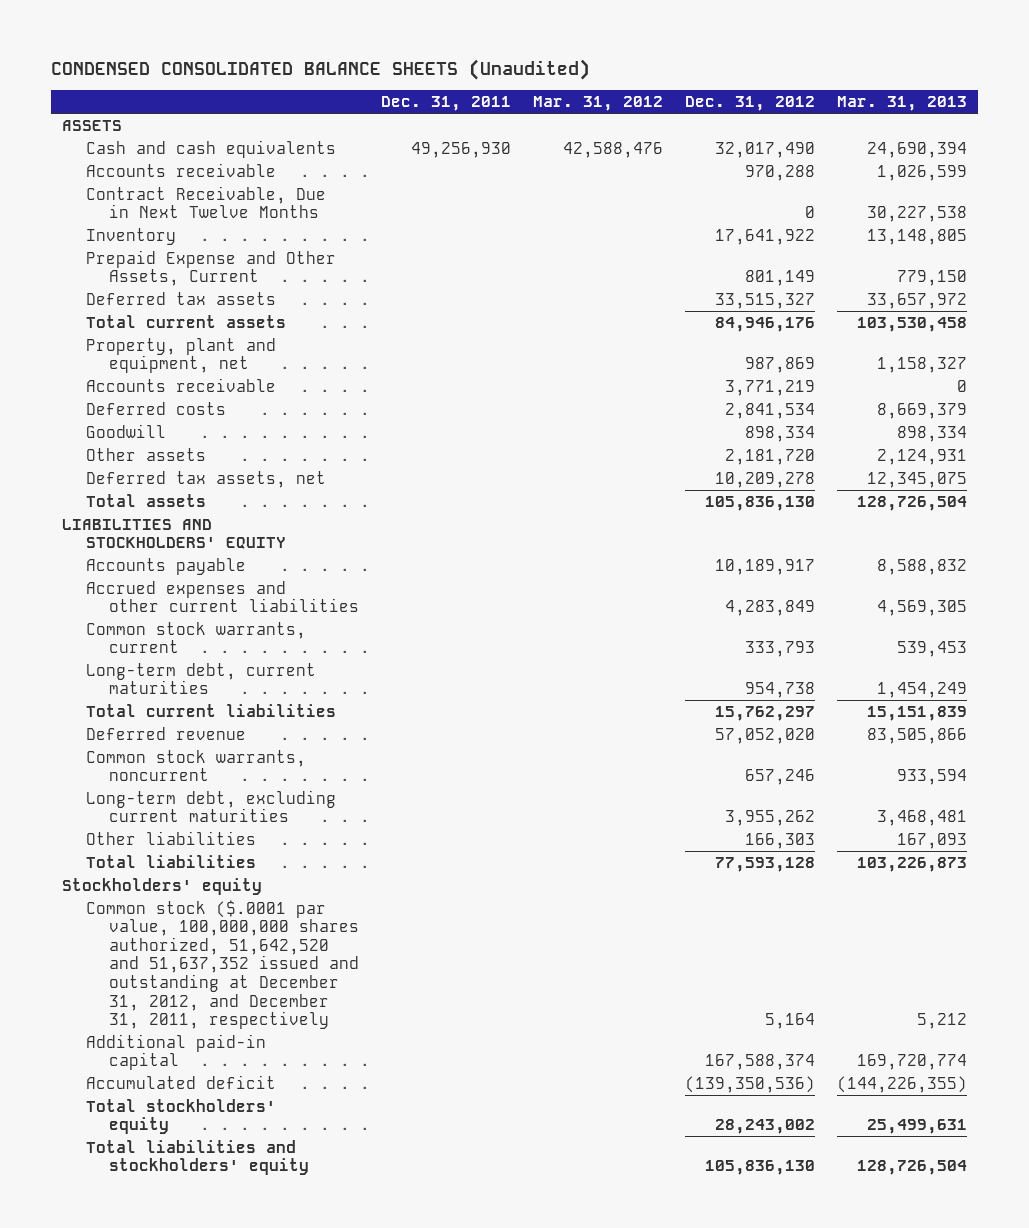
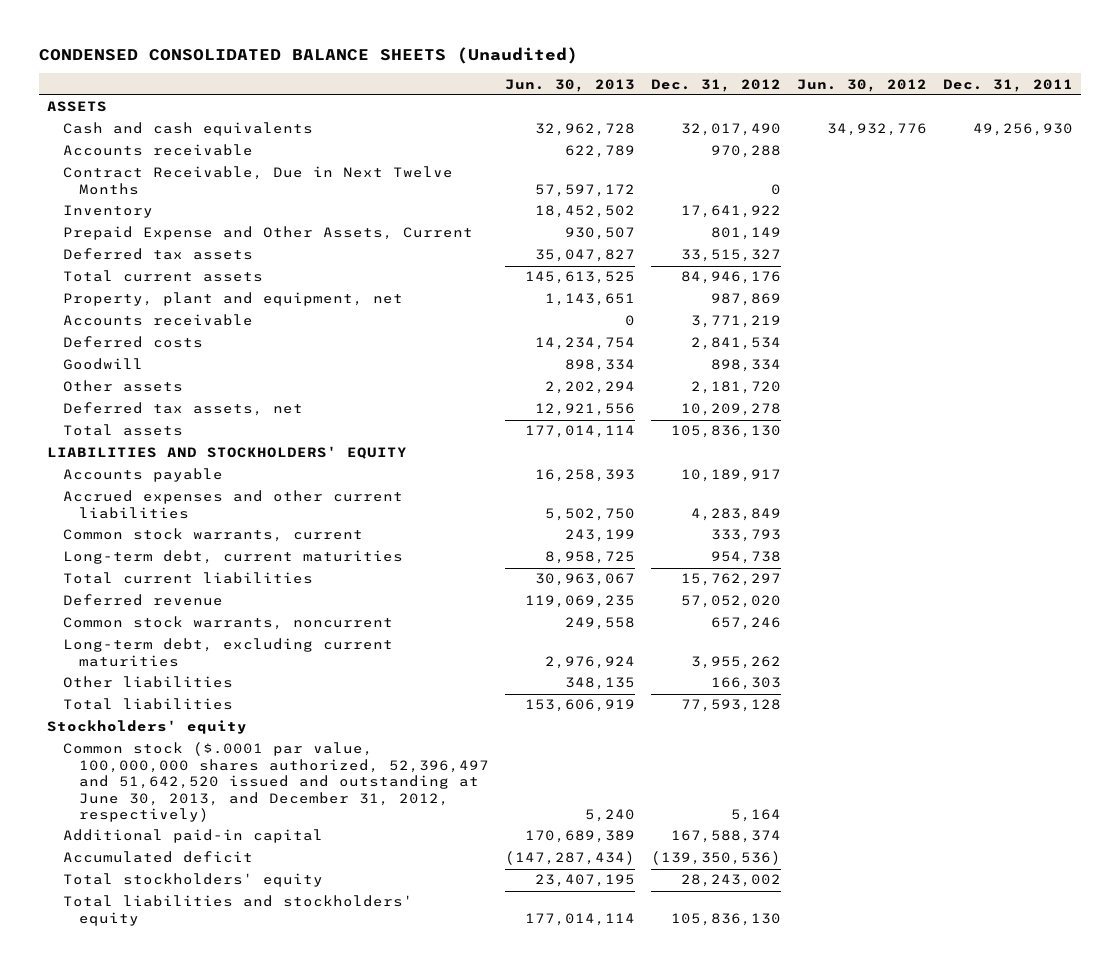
- | Dec. 31, 2011 | Mar. 31, 2012 | Dec. 31, 2012 | Mar. 31, 2013
+ | Jun. 30, 2013 | Dec. 31, 2012 | Jun. 30, 2012 | Dec. 31, 2011
- Common stock ($.0001 par value, 100,000,000 shares authorized, 51,642,520 and 51,637,352 issued and outstanding at December 31, 2012, and December 31, 2011, respectively | | | 5,164 | 5,212
+ Common stock ($.0001 par value, 100,000,000 shares authorized, 52,396,497 and 51,642,520 issued and outstanding at June 30, 2013, and December 31, 2012, respectively) | 5,240 | 5,164 | |

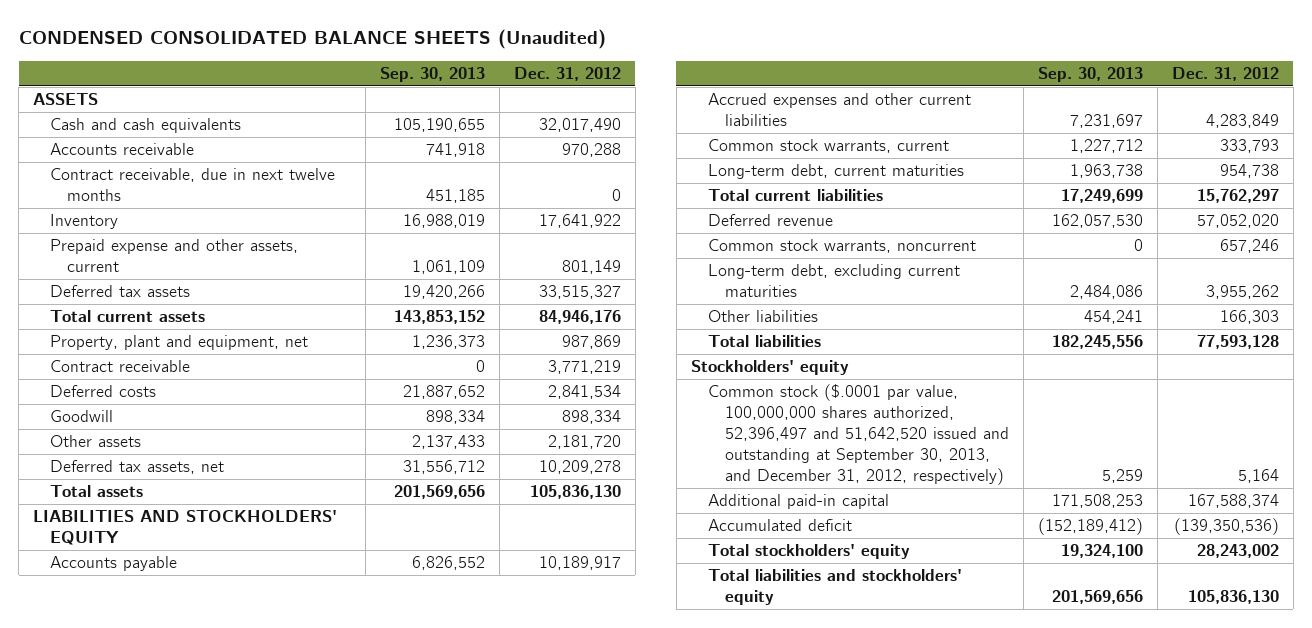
- | Jun. 30, 2013 | Dec. 31, 2012 | Jun. 30, 2012 | Dec. 31, 2011
+ | Sep. 30, 2013 | Dec. 31, 2012
- Contract Receivable, Due in Next Twelve Months | 57,597,172 | 0 | |
+ Contract receivable, due in next twelve months | 451,185 | 0
- Prepaid Expense and Other Assets, Current | 930,507 | 801,149 | |
+ Prepaid expense and other assets, current | 1,061,109 | 801,149
- Accounts receivable | 0 | 3,771,219 | |
+ Contract receivable | 0 | 3,771,219
- Common stock ($.0001 par value, 100,000,000 shares authorized, 52,396,497 and 51,642,520 issued and outstanding at June 30, 2013, and December 31, 2012, respectively) | 5,240 | 5,164 | |
+ Common stock ($.0001 par value, 100,000,000 shares authorized, 52,396,497 and 51,642,520 issued and outstanding at September 30, 2013, and December 31, 2012, respectively) | 5,259 | 5,164

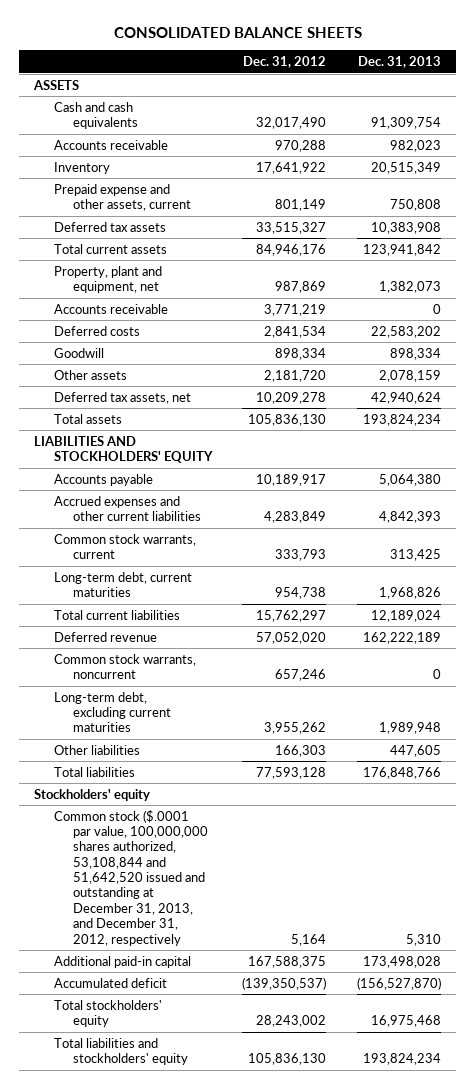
- CONDENSED CONSOLIDATED BALANCE SHEETS (Unaudited)
+ CONSOLIDATED BALANCE SHEETS
- | Sep. 30, 2013 | Dec. 31, 2012
+ | Dec. 31, 2012 | Dec. 31, 2013
- Contract receivable, due in next twelve months | 451,185 | 0
- Contract receivable | 0 | 3,771,219
+ Accounts receivable | 3,771,219 | 0
- Common stock ($.0001 par value, 100,000,000 shares authorized, 52,396,497 and 51,642,520 issued and outstanding at September 30, 2013, and December 31, 2012, respectively) | 5,259 | 5,164
- Additional paid-in capital | 171,508,253 | 167,588,374
- Accumulated deficit | (152,189,412) | (139,350,536)
+ Common stock ($.0001 par value, 100,000,000 shares authorized, 53,108,844 and 51,642,520 issued and outstanding at December 31, 2013, and December 31, 2012, respectively | 5,164 | 5,310
+ Additional paid-in capital | 167,588,375 | 173,498,028
+ Accumulated deficit | (139,350,537) | (156,527,870)

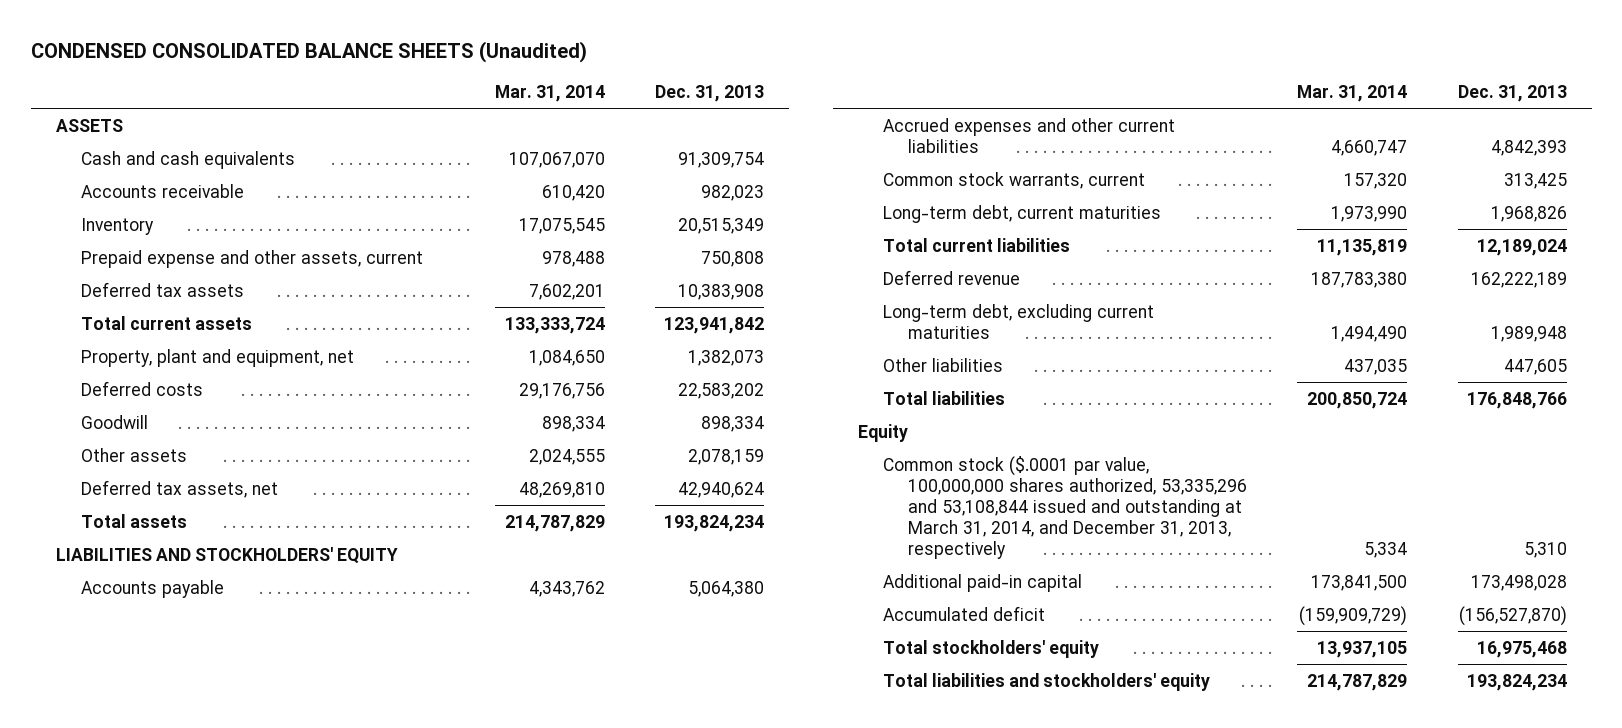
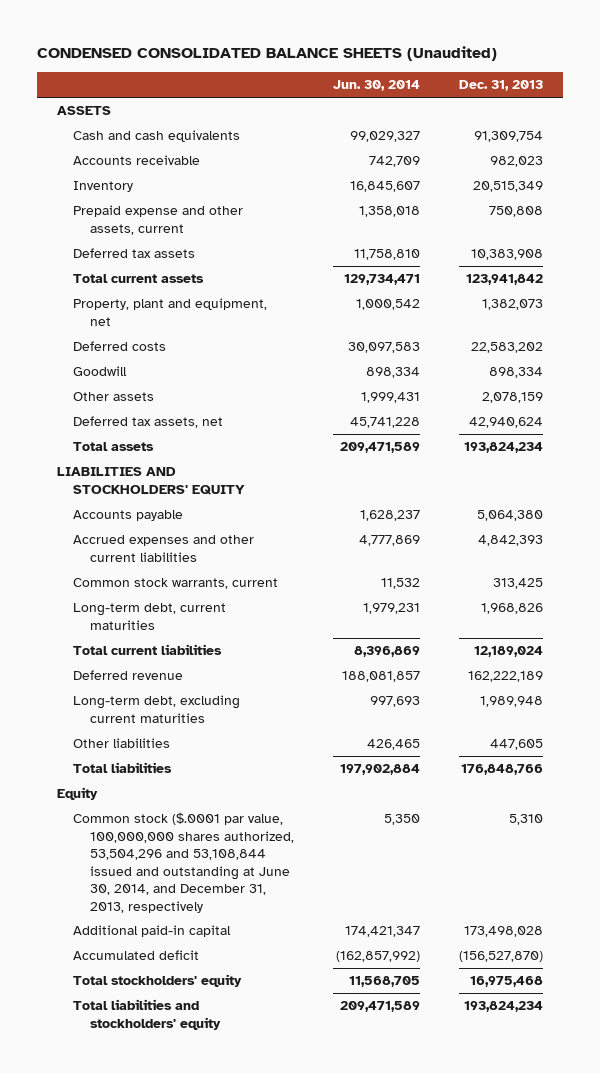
- | Mar. 31, 2014 | Dec. 31, 2013
+ | Jun. 30, 2014 | Dec. 31, 2013
- Common stock ($.0001 par value, 100,000,000 shares authorized, 53,335,296 and 53,108,844 issued and outstanding at March 31, 2014, and December 31, 2013, respectively | 5,334 | 5,310
+ Common stock ($.0001 par value, 100,000,000 shares authorized, 53,504,296 and 53,108,844 issued and outstanding at June 30, 2014, and December 31, 2013, respectively | 5,350 | 5,310

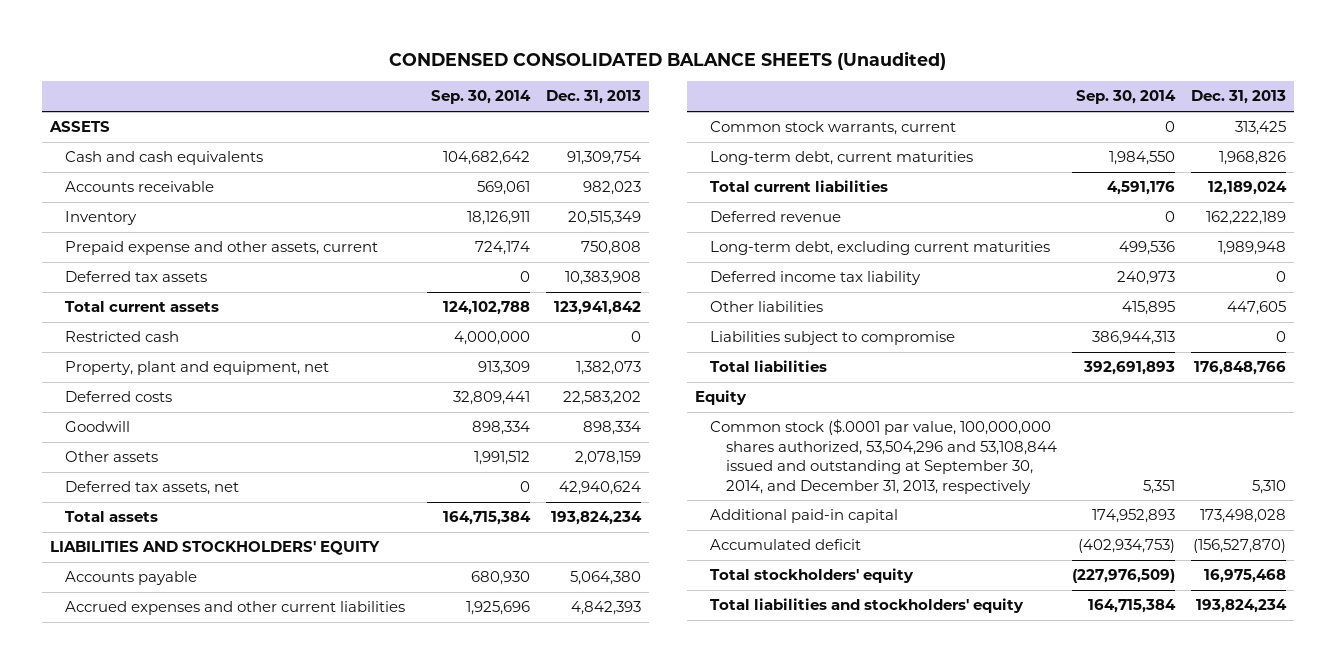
- | Jun. 30, 2014 | Dec. 31, 2013
+ | Sep. 30, 2014 | Dec. 31, 2013
+ Restricted cash | 4,000,000 | 0
+ Deferred income tax liability | 240,973 | 0
+ Liabilities subject to compromise | 386,944,313 | 0
- Common stock ($.0001 par value, 100,000,000 shares authorized, 53,504,296 and 53,108,844 issued and outstanding at June 30, 2014, and December 31, 2013, respectively | 5,350 | 5,310
+ Common stock ($.0001 par value, 100,000,000 shares authorized, 53,504,296 and 53,108,844 issued and outstanding at September 30, 2014, and December 31, 2013, respectively | 5,351 | 5,310

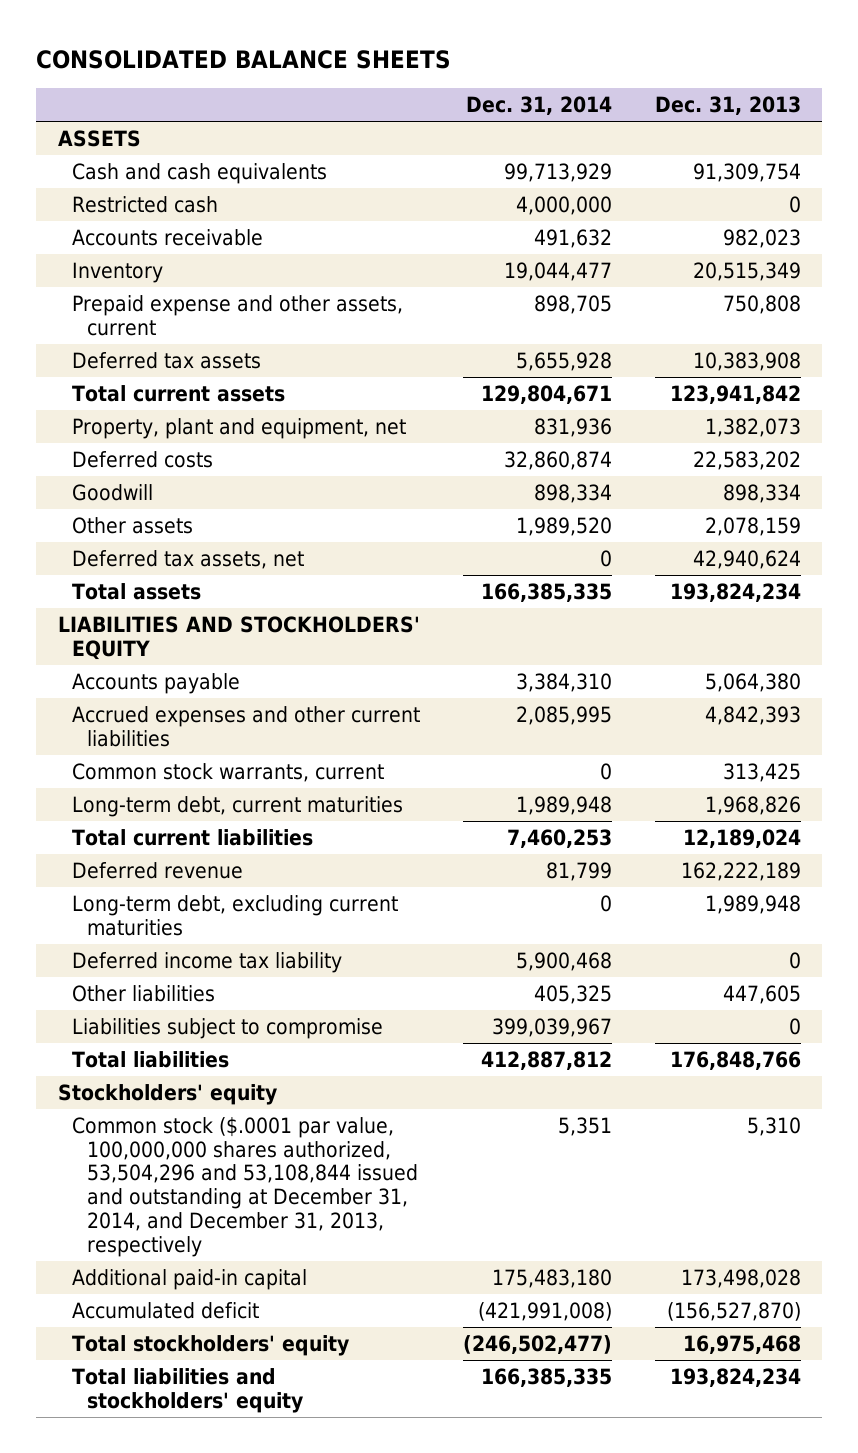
- CONDENSED CONSOLIDATED BALANCE SHEETS (Unaudited)
+ CONSOLIDATED BALANCE SHEETS
- | Sep. 30, 2014 | Dec. 31, 2013
+ | Dec. 31, 2014 | Dec. 31, 2013
moved up: Restricted cash | 4,000,000 | 0
- Equity
- Common stock ($.0001 par value, 100,000,000 shares authorized, 53,504,296 and 53,108,844 issued and outstanding at September 30, 2014, and December 31, 2013, respectively | 5,351 | 5,310
+ Stockholders' equity
+ Common stock ($.0001 par value, 100,000,000 shares authorized, 53,504,296 and 53,108,844 issued and outstanding at December 31, 2014, and December 31, 2013, respectively | 5,351 | 5,310

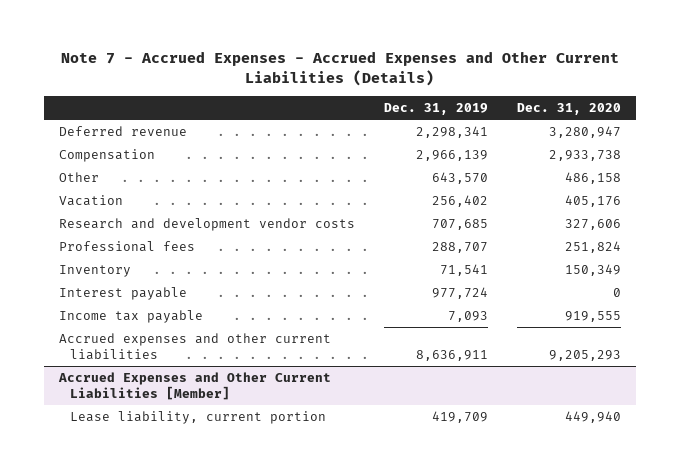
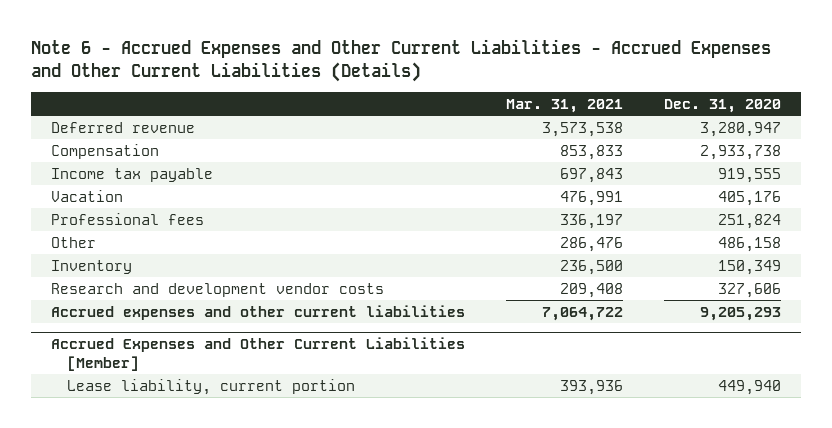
- Note 7 - Accrued Expenses - Accrued Expenses and Other Current Liabilities (Details)
+ Note 6 - Accrued Expenses and Other Current Liabilities - Accrued Expenses and Other Current Liabilities (Details)
- | Dec. 31, 2019 | Dec. 31, 2020
+ | Mar. 31, 2021 | Dec. 31, 2020
moved up: Income tax payable | 697,843 | 919,555
moved down: Other | 286,476 | 486,158
- Interest payable | 977,724 | 0
moved down: Research and development vendor costs | 209,408 | 327,606

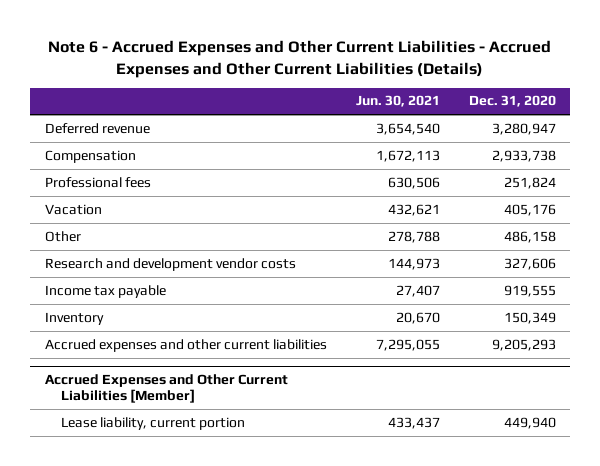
- | Mar. 31, 2021 | Dec. 31, 2020
+ | Jun. 30, 2021 | Dec. 31, 2020
moved down: Vacation | 432,621 | 405,176
moved down: Income tax payable | 27,407 | 919,555
moved down: Inventory | 20,670 | 150,349

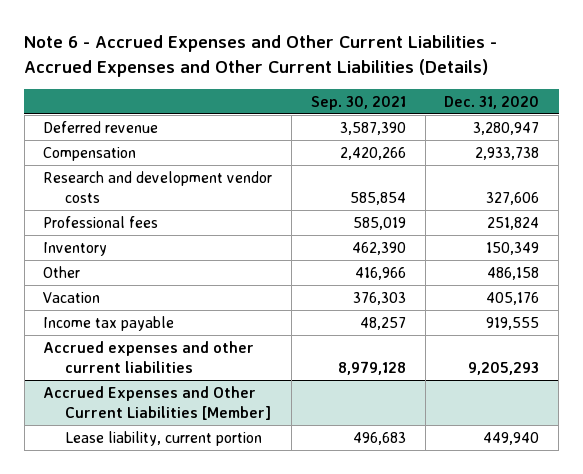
- | Jun. 30, 2021 | Dec. 31, 2020
+ | Sep. 30, 2021 | Dec. 31, 2020
moved up: Research and development vendor costs | 585,854 | 327,606
moved up: Inventory | 462,390 | 150,349
moved down: Vacation | 376,303 | 405,176

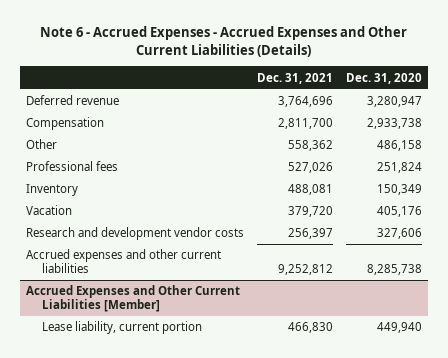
- Note 6 - Accrued Expenses and Other Current Liabilities - Accrued Expenses and Other Current Liabilities (Details)
+ Note 6 - Accrued Expenses - Accrued Expenses and Other Current Liabilities (Details)
- | Sep. 30, 2021 | Dec. 31, 2020
+ | Dec. 31, 2021 | Dec. 31, 2020
moved up: Other | 558,362 | 486,158
- Income tax payable | 48,257 | 919,555
- Accrued expenses and other current liabilities | 8,979,128 | 9,205,293
moved down: Research and development vendor costs | 256,397 | 327,606
+ Accrued expenses and other current liabilities | 9,252,812 | 8,285,738

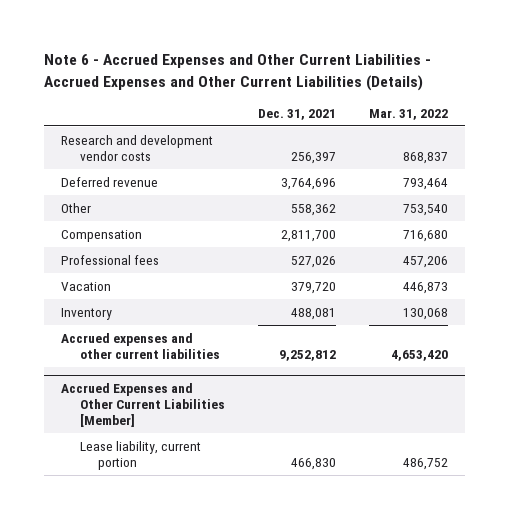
- Note 6 - Accrued Expenses - Accrued Expenses and Other Current Liabilities (Details)
+ Note 6 - Accrued Expenses and Other Current Liabilities - Accrued Expenses and Other Current Liabilities (Details)
- | Dec. 31, 2021 | Dec. 31, 2020
+ | Dec. 31, 2021 | Mar. 31, 2022
moved up: Research and development vendor costs | 256,397 | 868,837
moved down: Compensation | 2,811,700 | 716,680
moved down: Inventory | 488,081 | 130,068

